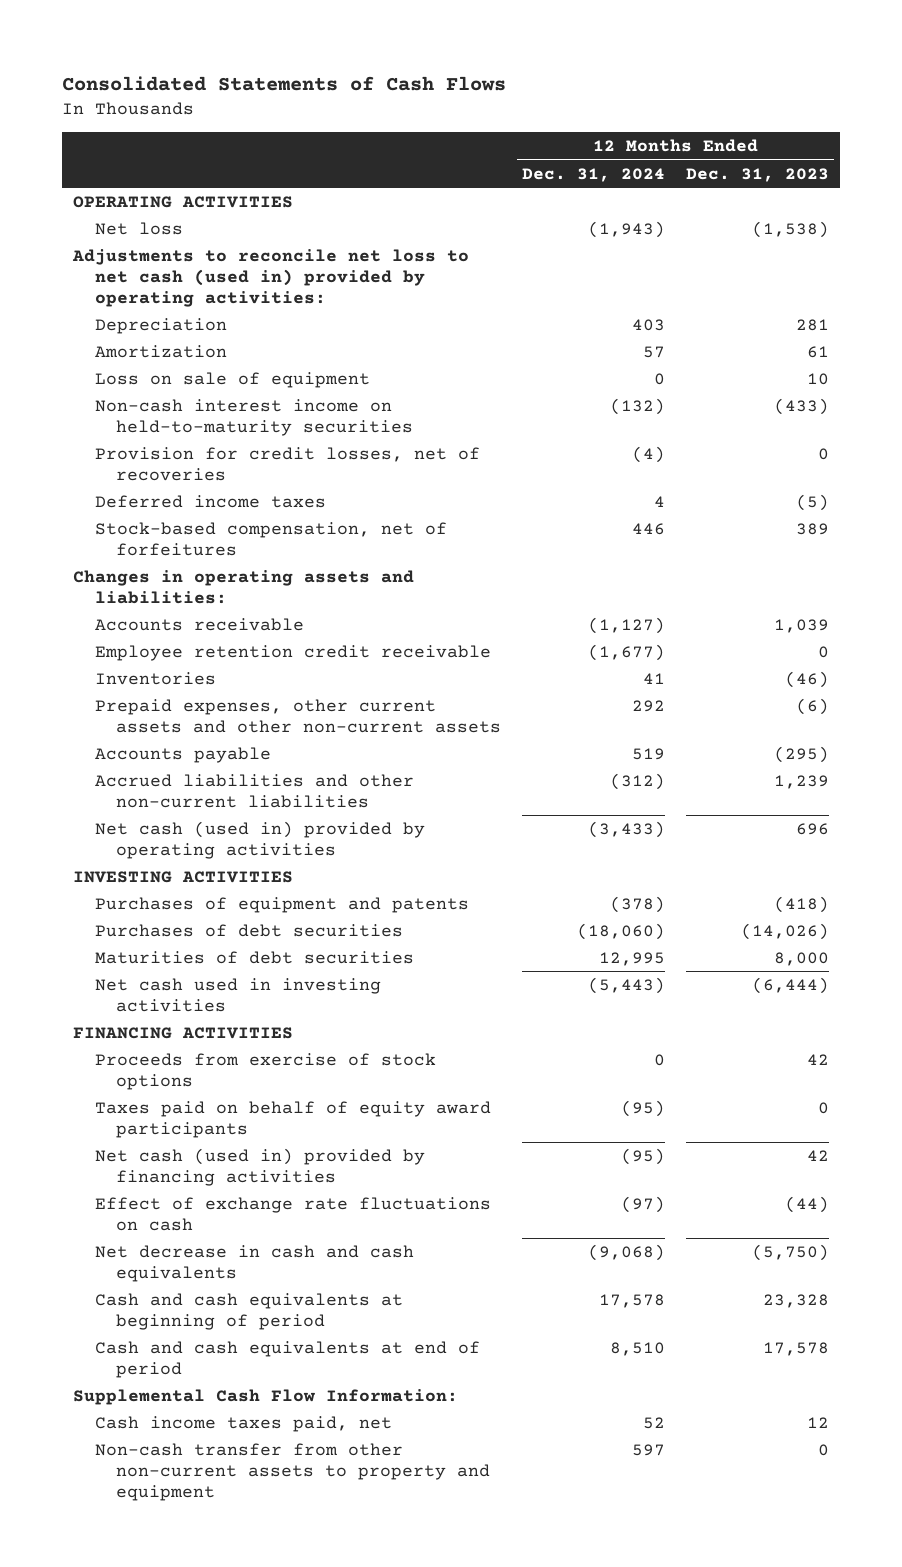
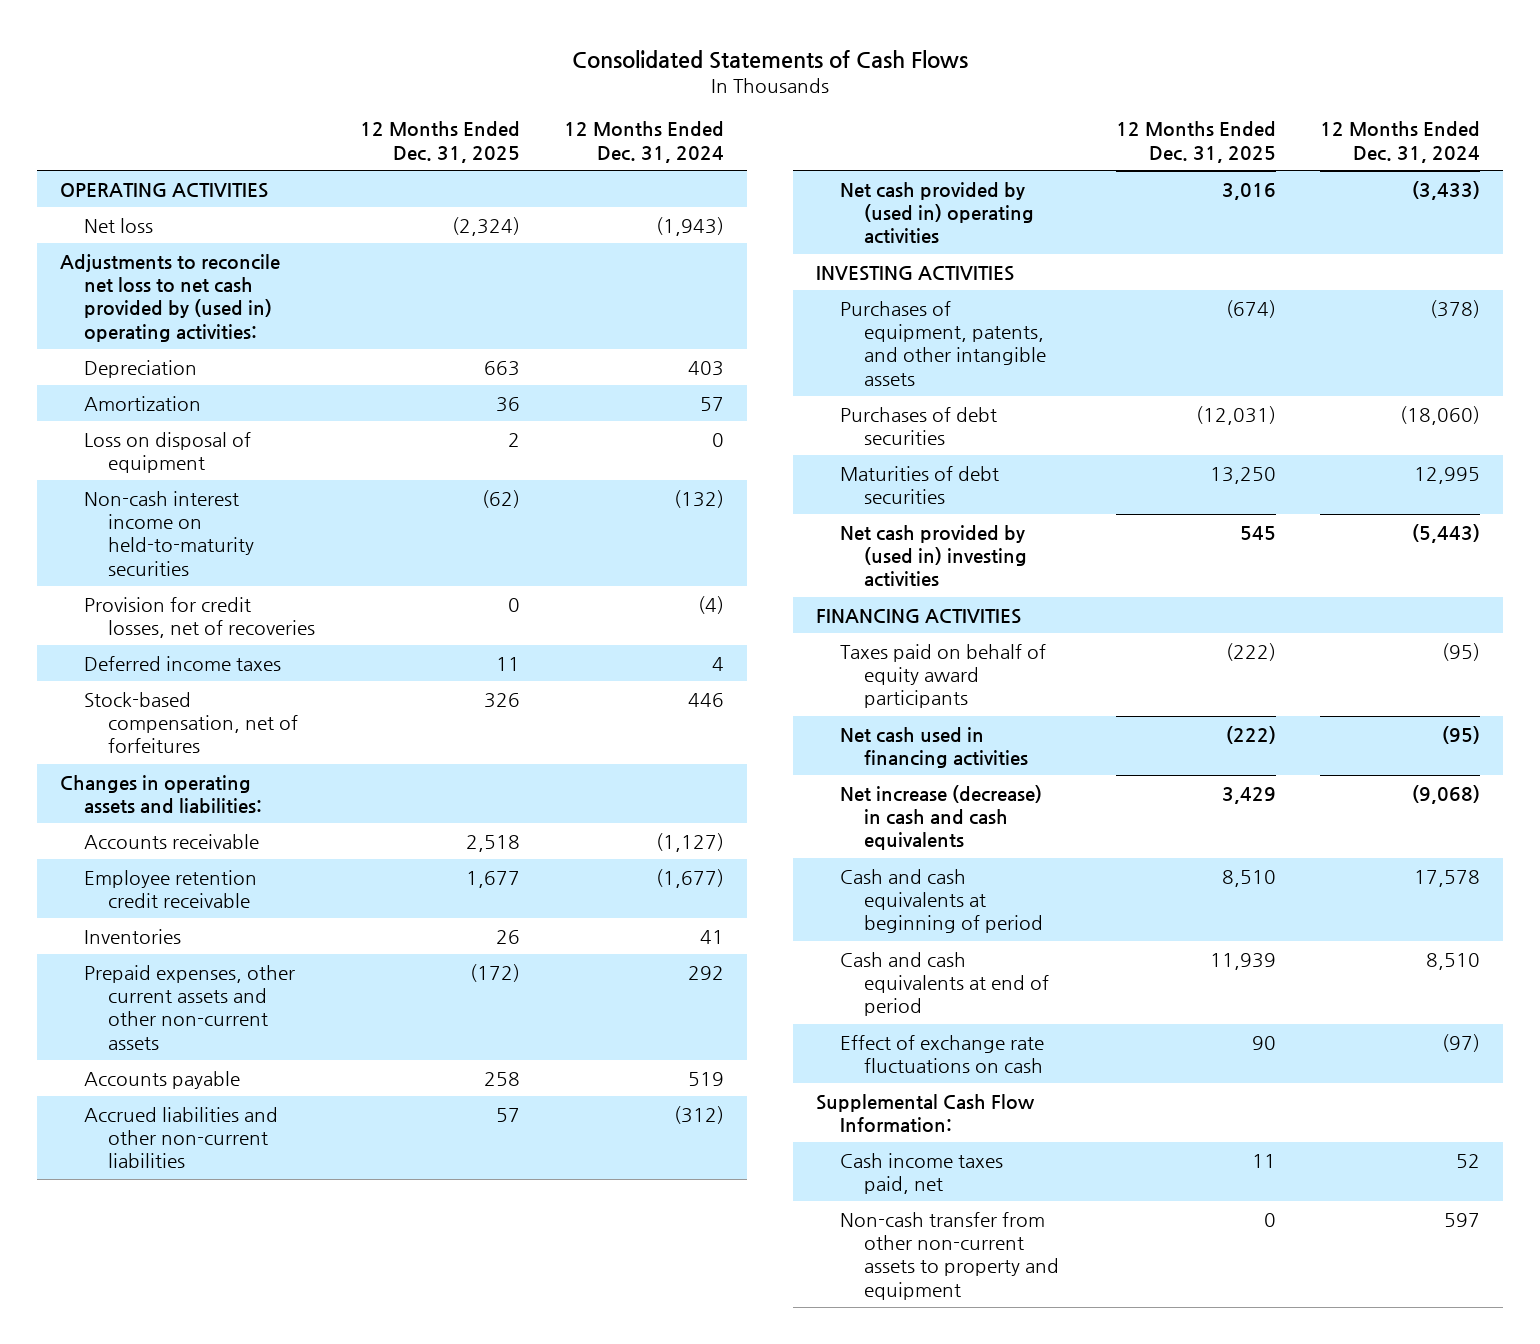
- | 12 Months Ended Dec. 31, 2024 | 12 Months Ended Dec. 31, 2023
+ | 12 Months Ended Dec. 31, 2025 | 12 Months Ended Dec. 31, 2024
- Adjustments to reconcile net loss to net cash (used in) provided by operating activities:
+ Adjustments to reconcile net loss to net cash provided by (used in) operating activities:
- Loss on sale of equipment | 0 | 10
+ Loss on disposal of equipment | 2 | 0
- Net cash (used in) provided by operating activities | (3,433) | 696
+ Net cash provided by (used in) operating activities | 3,016 | (3,433)
- Purchases of equipment and patents | (378) | (418)
+ Purchases of equipment, patents, and other intangible assets | (674) | (378)
- Net cash used in investing activities | (5,443) | (6,444)
+ Net cash provided by (used in) investing activities | 545 | (5,443)
- Proceeds from exercise of stock options | 0 | 42
- Net cash (used in) provided by financing activities | (95) | 42
- Net decrease in cash and cash equivalents | (9,068) | (5,750)
+ Net cash used in financing activities | (222) | (95)
+ Net increase (decrease) in cash and cash equivalents | 3,429 | (9,068)
moved down: Effect of exchange rate fluctuations on cash | 90 | (97)

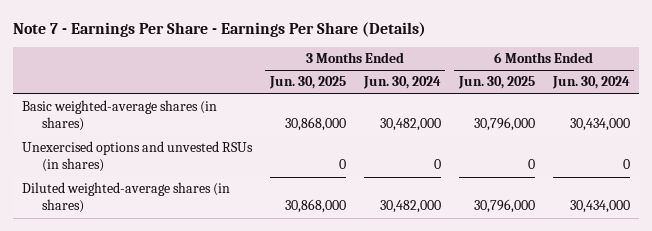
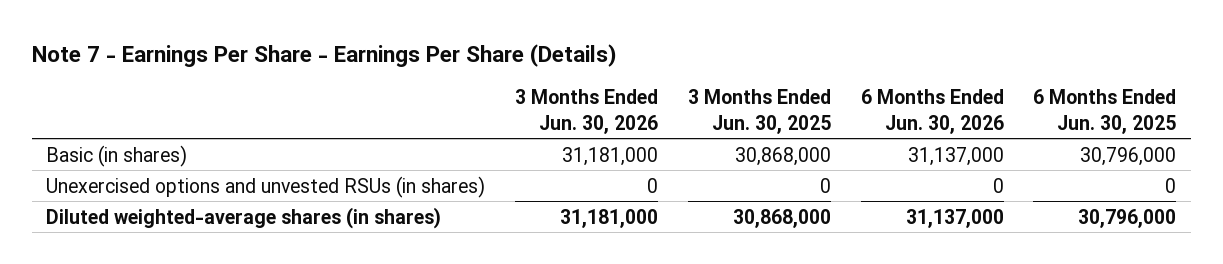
- | 3 Months Ended Jun. 30, 2025 | 3 Months Ended Jun. 30, 2024 | 6 Months Ended Jun. 30, 2025 | 6 Months Ended Jun. 30, 2024
+ | 3 Months Ended Jun. 30, 2026 | 3 Months Ended Jun. 30, 2025 | 6 Months Ended Jun. 30, 2026 | 6 Months Ended Jun. 30, 2025
- Basic weighted-average shares (in shares) | 30,868,000 | 30,482,000 | 30,796,000 | 30,434,000
+ Basic (in shares) | 31,181,000 | 30,868,000 | 31,137,000 | 30,796,000

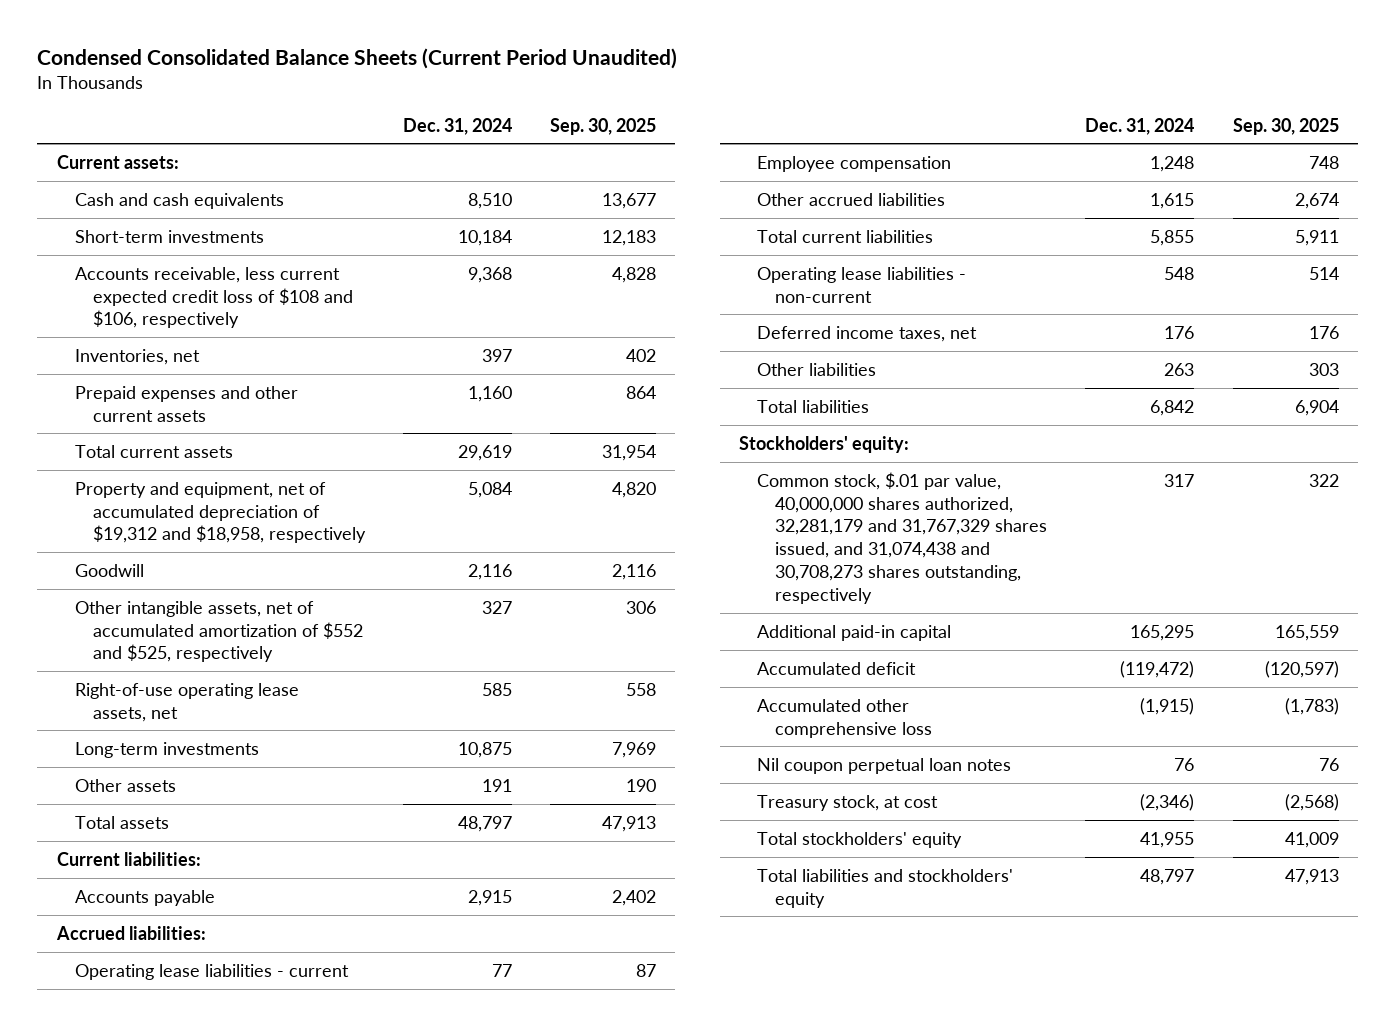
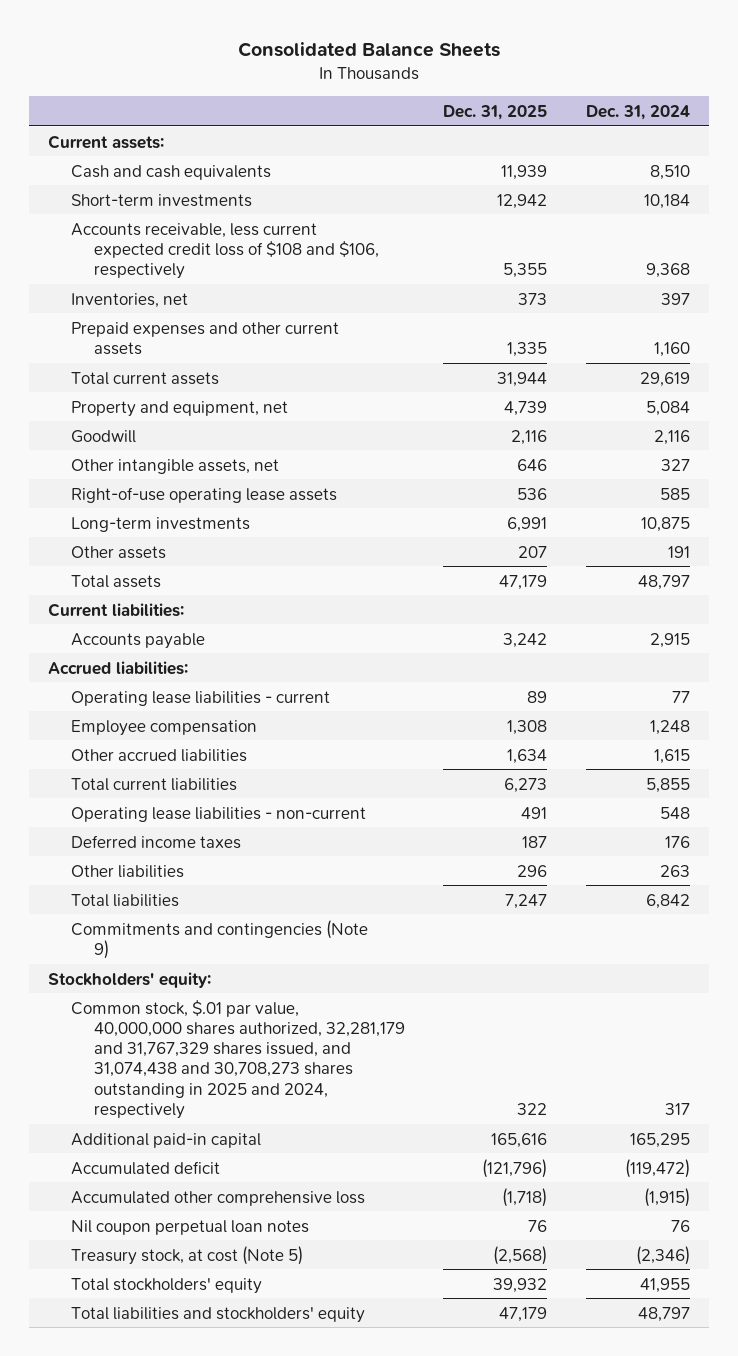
- Condensed Consolidated Balance Sheets (Current Period Unaudited)
+ Consolidated Balance Sheets
- | Dec. 31, 2024 | Sep. 30, 2025
+ | Dec. 31, 2025 | Dec. 31, 2024
- Property and equipment, net of accumulated depreciation of $19,312 and $18,958, respectively | 5,084 | 4,820
+ Property and equipment, net | 4,739 | 5,084
- Other intangible assets, net of accumulated amortization of $552 and $525, respectively | 327 | 306
- Right-of-use operating lease assets, net | 585 | 558
+ Other intangible assets, net | 646 | 327
+ Right-of-use operating lease assets | 536 | 585
- Deferred income taxes, net | 176 | 176
+ Deferred income taxes | 187 | 176
+ Commitments and contingencies (Note 9)
- Common stock, $.01 par value, 40,000,000 shares authorized, 32,281,179 and 31,767,329 shares issued, and 31,074,438 and 30,708,273 shares outstanding, respectively | 317 | 322
+ Common stock, $.01 par value, 40,000,000 shares authorized, 32,281,179 and 31,767,329 shares issued, and 31,074,438 and 30,708,273 shares outstanding in 2025 and 2024, respectively | 322 | 317
- Treasury stock, at cost | (2,346) | (2,568)
+ Treasury stock, at cost (Note 5) | (2,568) | (2,346)

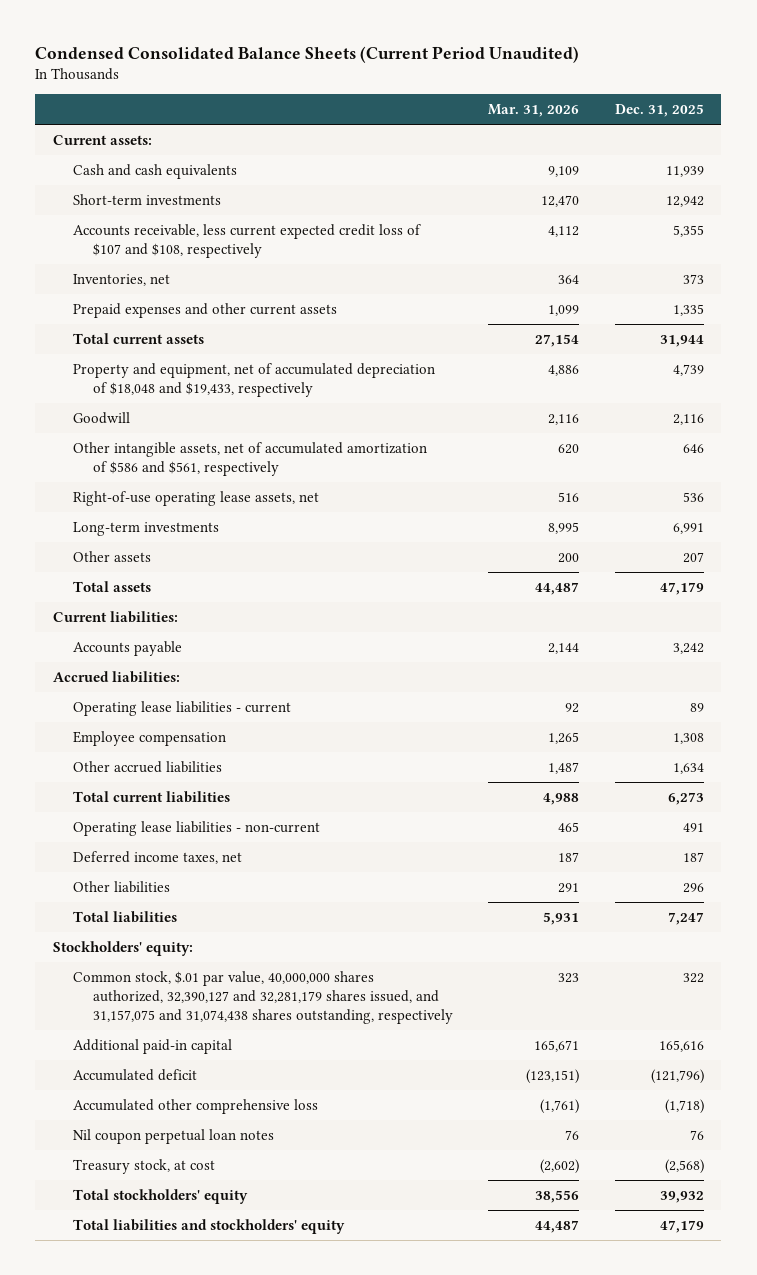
- Consolidated Balance Sheets
+ Condensed Consolidated Balance Sheets (Current Period Unaudited)
- | Dec. 31, 2025 | Dec. 31, 2024
+ | Mar. 31, 2026 | Dec. 31, 2025
- Accounts receivable, less current expected credit loss of $108 and $106, respectively | 5,355 | 9,368
+ Accounts receivable, less current expected credit loss of $107 and $108, respectively | 4,112 | 5,355
- Property and equipment, net | 4,739 | 5,084
+ Property and equipment, net of accumulated depreciation of $18,048 and $19,433, respectively | 4,886 | 4,739
- Other intangible assets, net | 646 | 327
- Right-of-use operating lease assets | 536 | 585
+ Other intangible assets, net of accumulated amortization of $586 and $561, respectively | 620 | 646
+ Right-of-use operating lease assets, net | 516 | 536
- Deferred income taxes | 187 | 176
+ Deferred income taxes, net | 187 | 187
- Commitments and contingencies (Note 9)
- Common stock, $.01 par value, 40,000,000 shares authorized, 32,281,179 and 31,767,329 shares issued, and 31,074,438 and 30,708,273 shares outstanding in 2025 and 2024, respectively | 322 | 317
+ Common stock, $.01 par value, 40,000,000 shares authorized, 32,390,127 and 32,281,179 shares issued, and 31,157,075 and 31,074,438 shares outstanding, respectively | 323 | 322
- Treasury stock, at cost (Note 5) | (2,568) | (2,346)
+ Treasury stock, at cost | (2,602) | (2,568)

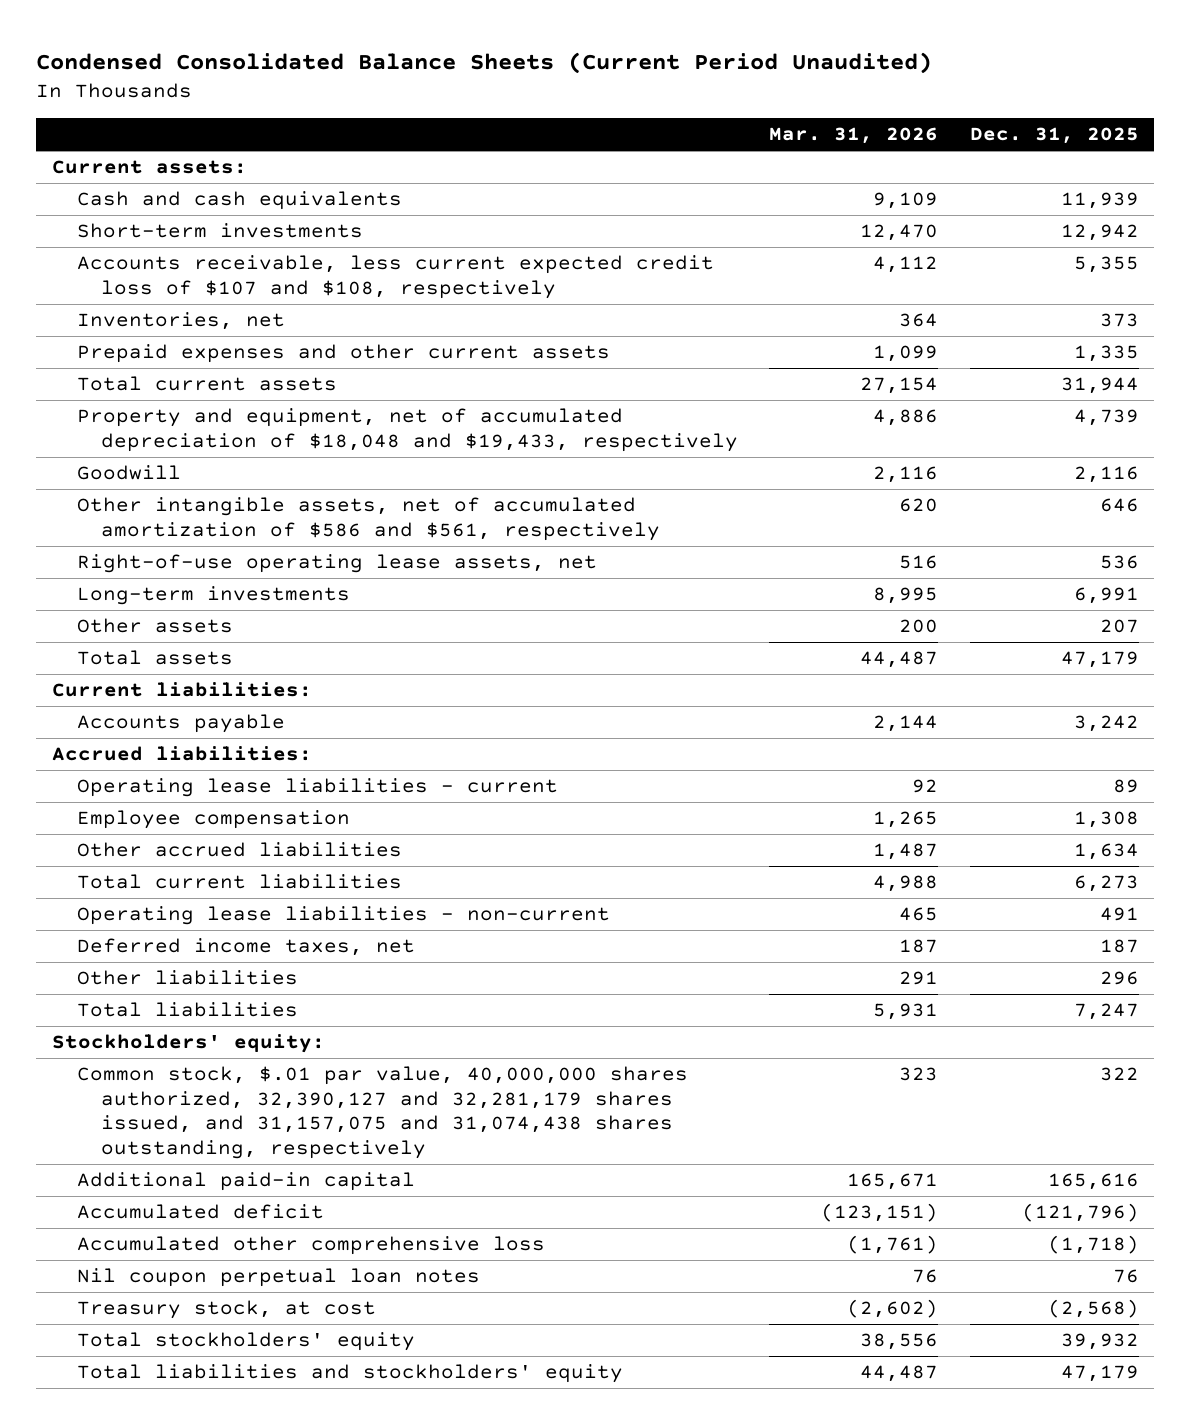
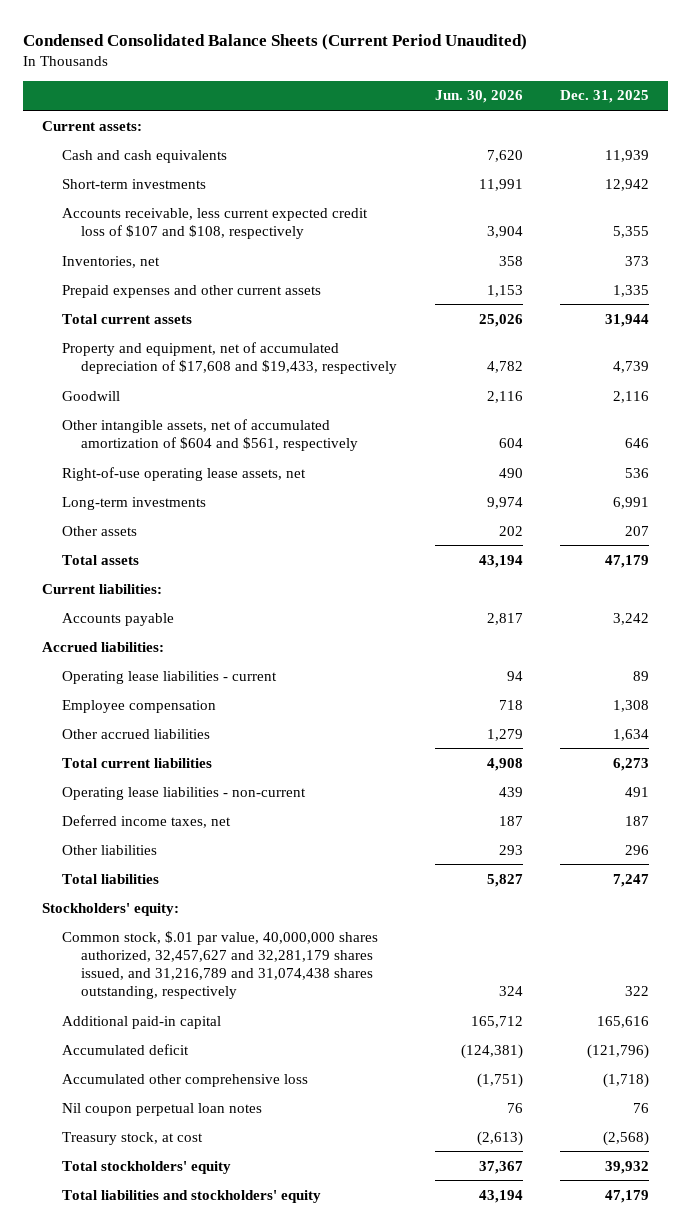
- | Mar. 31, 2026 | Dec. 31, 2025
+ | Jun. 30, 2026 | Dec. 31, 2025
- Property and equipment, net of accumulated depreciation of $18,048 and $19,433, respectively | 4,886 | 4,739
+ Property and equipment, net of accumulated depreciation of $17,608 and $19,433, respectively | 4,782 | 4,739
- Other intangible assets, net of accumulated amortization of $586 and $561, respectively | 620 | 646
+ Other intangible assets, net of accumulated amortization of $604 and $561, respectively | 604 | 646
- Common stock, $.01 par value, 40,000,000 shares authorized, 32,390,127 and 32,281,179 shares issued, and 31,157,075 and 31,074,438 shares outstanding, respectively | 323 | 322
+ Common stock, $.01 par value, 40,000,000 shares authorized, 32,457,627 and 32,281,179 shares issued, and 31,216,789 and 31,074,438 shares outstanding, respectively | 324 | 322

